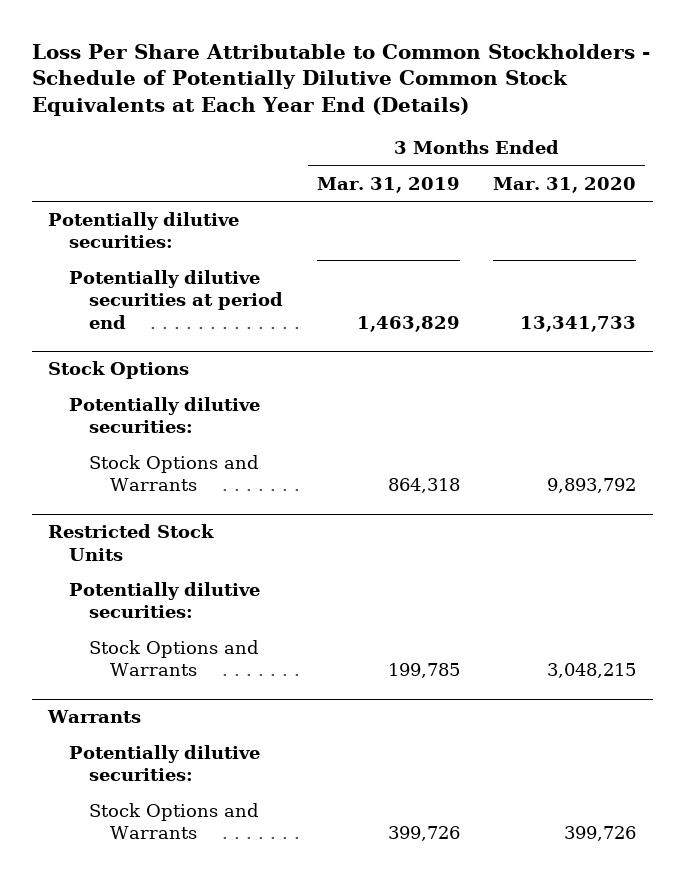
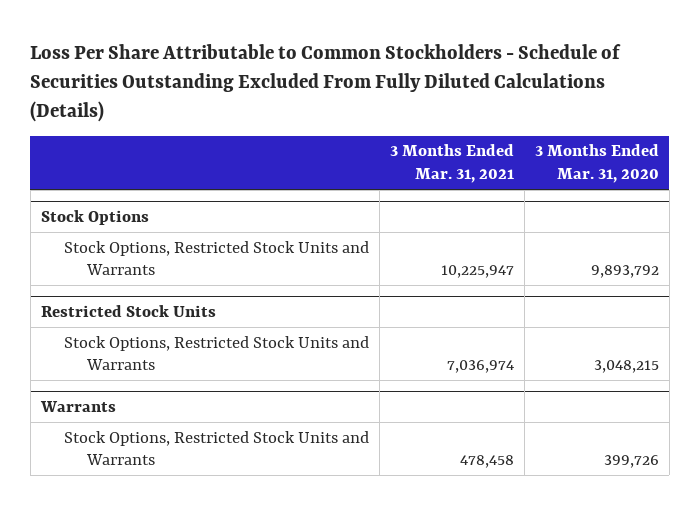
- Loss Per Share Attributable to Common Stockholders - Schedule of Potentially Dilutive Common Stock Equivalents at Each Year End (Details)
+ Loss Per Share Attributable to Common Stockholders - Schedule of Securities Outstanding Excluded From Fully Diluted Calculations (Details)
- | 3 Months Ended Mar. 31, 2019 | 3 Months Ended Mar. 31, 2020
+ | 3 Months Ended Mar. 31, 2021 | 3 Months Ended Mar. 31, 2020
- Potentially dilutive securities:
- Potentially dilutive securities at period end | 1,463,829 | 13,341,733
@ Stock Options
- Potentially dilutive securities:
- Stock Options and Warrants | 864,318 | 9,893,792
+ Stock Options, Restricted Stock Units and Warrants | 10,225,947 | 9,893,792
@ Restricted Stock Units
- Potentially dilutive securities:
- Stock Options and Warrants | 199,785 | 3,048,215
+ Stock Options, Restricted Stock Units and Warrants | 7,036,974 | 3,048,215
@ Warrants
- Potentially dilutive securities:
- Stock Options and Warrants | 399,726 | 399,726
+ Stock Options, Restricted Stock Units and Warrants | 478,458 | 399,726

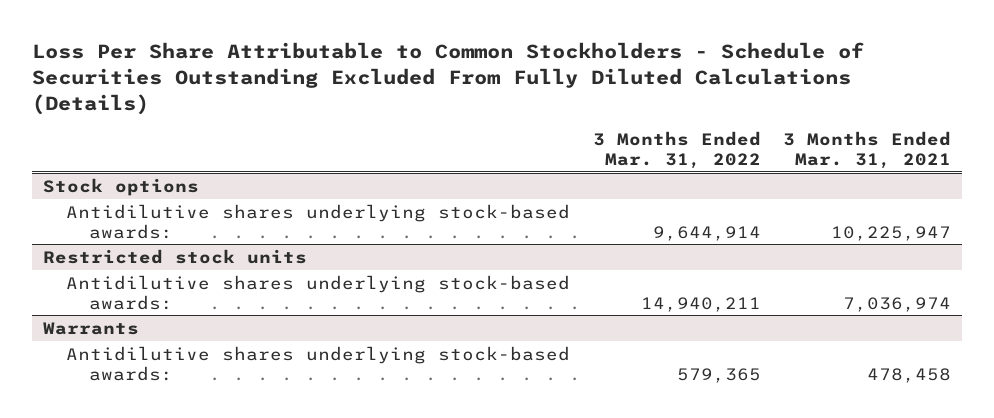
- | 3 Months Ended Mar. 31, 2021 | 3 Months Ended Mar. 31, 2020
+ | 3 Months Ended Mar. 31, 2022 | 3 Months Ended Mar. 31, 2021
- Stock Options
- Stock Options, Restricted Stock Units and Warrants | 10,225,947 | 9,893,792
- Restricted Stock Units
- Stock Options, Restricted Stock Units and Warrants | 7,036,974 | 3,048,215
+ Stock options
+ Antidilutive shares underlying stock-based awards: | 9,644,914 | 10,225,947
+ Restricted stock units
+ Antidilutive shares underlying stock-based awards: | 14,940,211 | 7,036,974
@ Warrants
- Stock Options, Restricted Stock Units and Warrants | 478,458 | 399,726
+ Antidilutive shares underlying stock-based awards: | 579,365 | 478,458

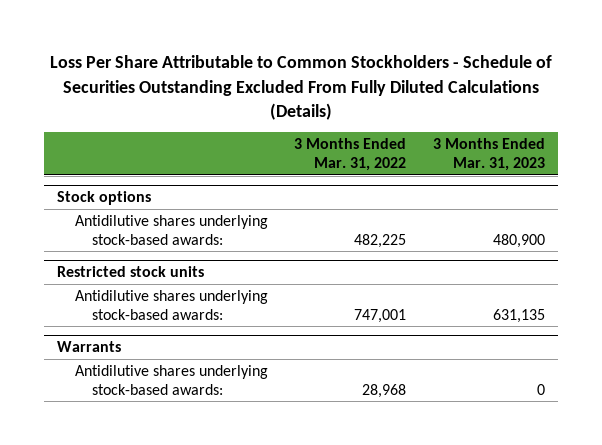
- | 3 Months Ended Mar. 31, 2022 | 3 Months Ended Mar. 31, 2021
+ | 3 Months Ended Mar. 31, 2022 | 3 Months Ended Mar. 31, 2023
@ Stock options
- Antidilutive shares underlying stock-based awards: | 9,644,914 | 10,225,947
+ Antidilutive shares underlying stock-based awards: | 482,225 | 480,900
@ Restricted stock units
- Antidilutive shares underlying stock-based awards: | 14,940,211 | 7,036,974
+ Antidilutive shares underlying stock-based awards: | 747,001 | 631,135
@ Warrants
- Antidilutive shares underlying stock-based awards: | 579,365 | 478,458
+ Antidilutive shares underlying stock-based awards: | 28,968 | 0

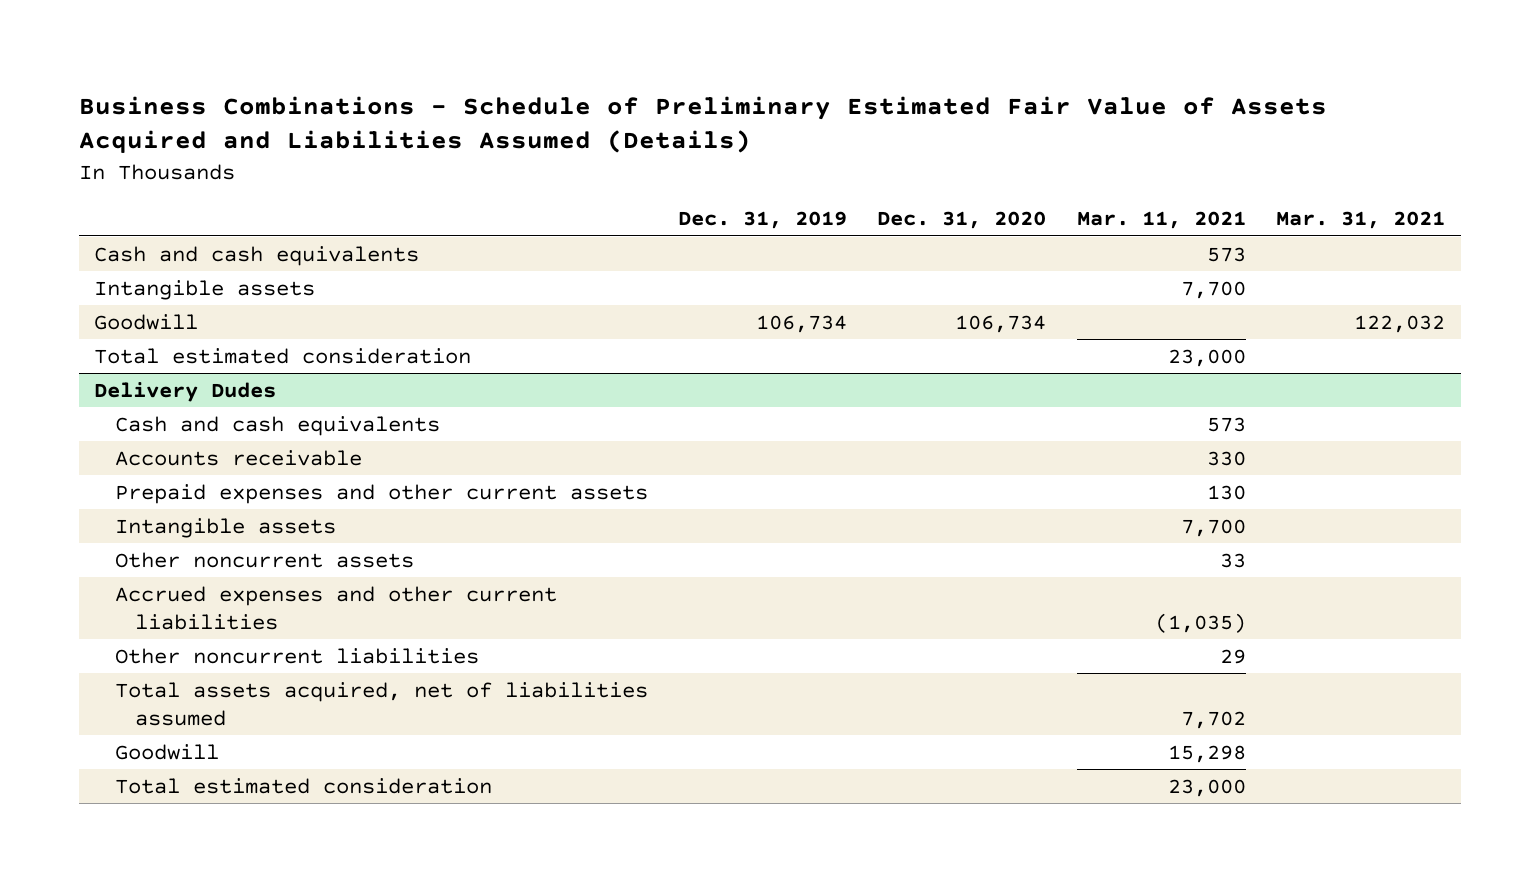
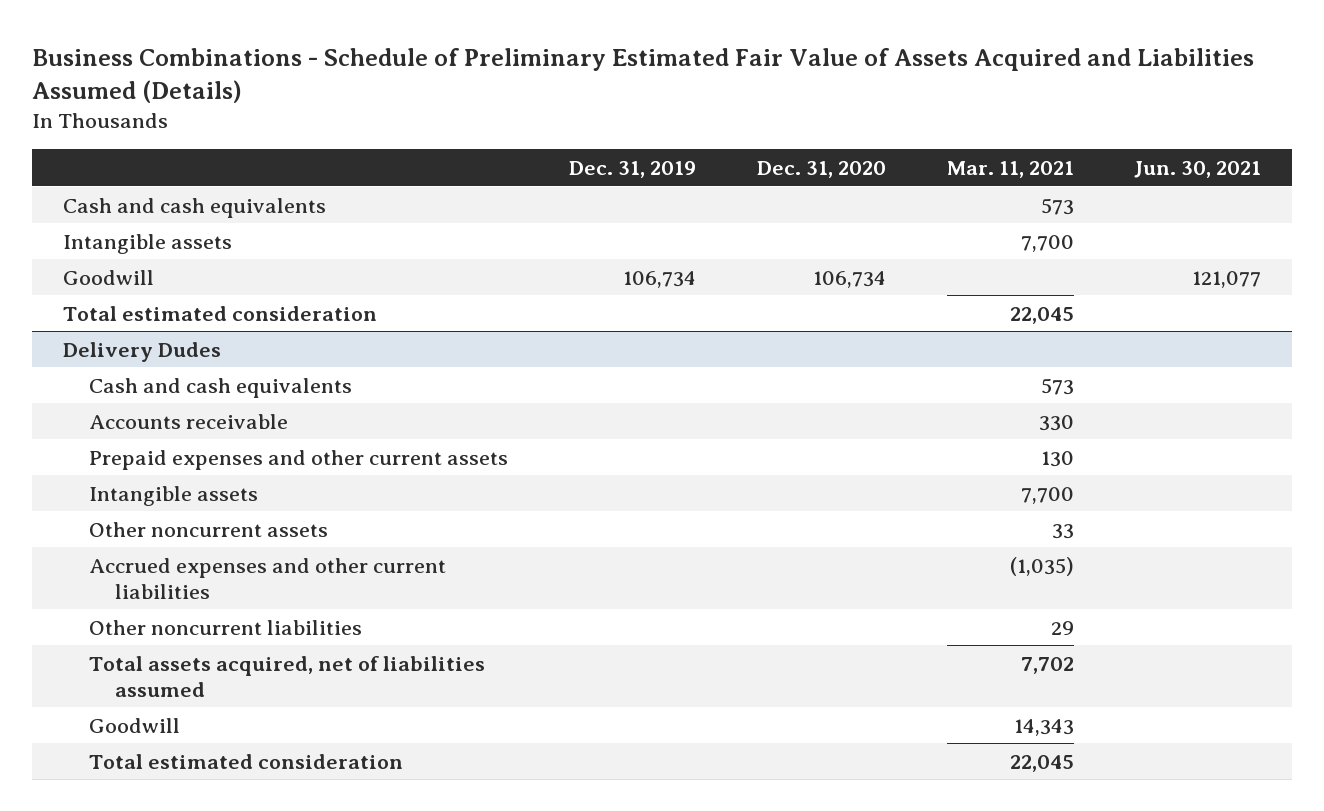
- | Dec. 31, 2019 | Dec. 31, 2020 | Mar. 11, 2021 | Mar. 31, 2021
+ | Dec. 31, 2019 | Dec. 31, 2020 | Mar. 11, 2021 | Jun. 30, 2021
- Total estimated consideration | | | 23,000 |
+ Total estimated consideration | | | 22,045 |
@ Delivery Dudes
- Goodwill | | | 15,298 |
- Total estimated consideration | | | 23,000 |
+ Goodwill | | | 14,343 |
+ Total estimated consideration | | | 22,045 |

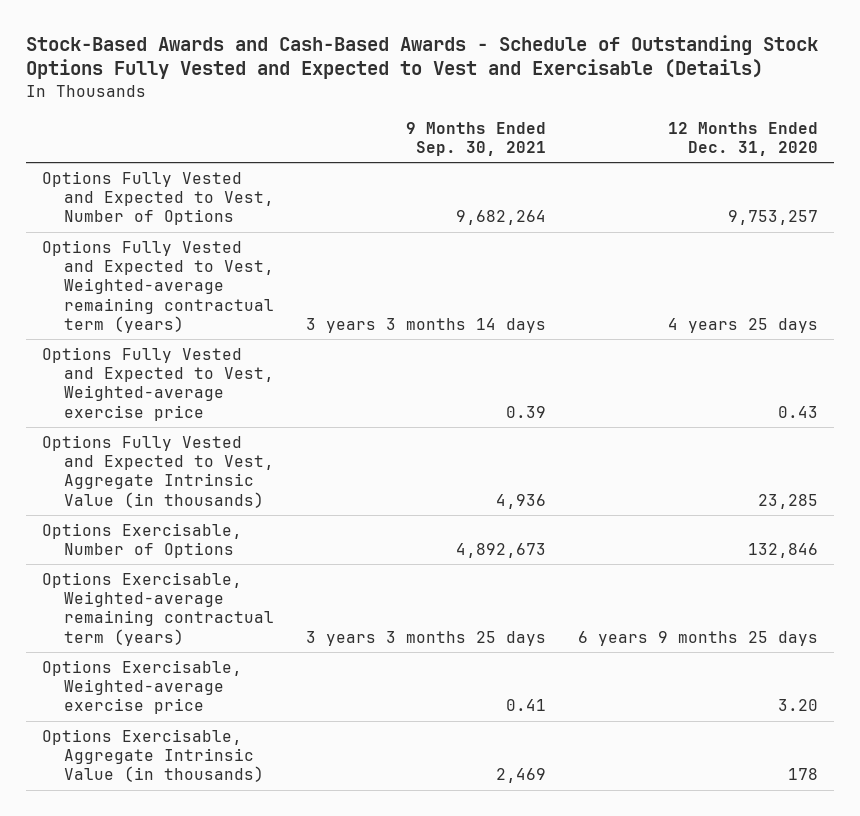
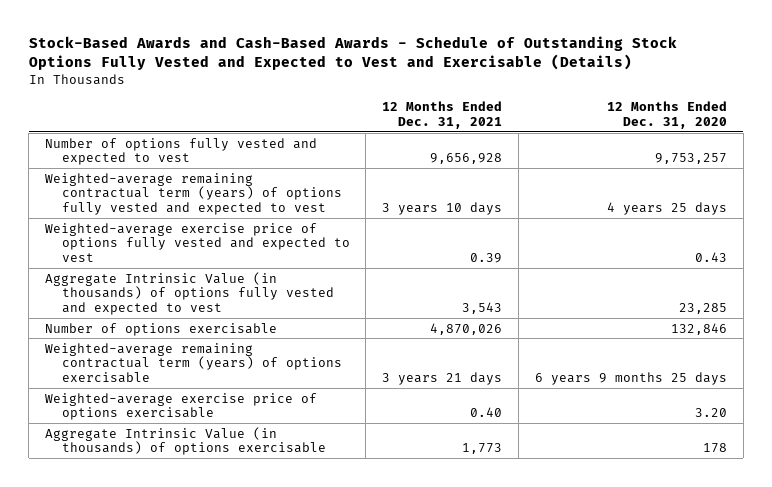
- | 9 Months Ended Sep. 30, 2021 | 12 Months Ended Dec. 31, 2020
+ | 12 Months Ended Dec. 31, 2021 | 12 Months Ended Dec. 31, 2020
- Options Fully Vested and Expected to Vest, Number of Options | 9,682,264 | 9,753,257
- Options Fully Vested and Expected to Vest, Weighted-average remaining contractual term (years) | 3 years 3 months 14 days | 4 years 25 days
- Options Fully Vested and Expected to Vest, Weighted-average exercise price | 0.39 | 0.43
- Options Fully Vested and Expected to Vest, Aggregate Intrinsic Value (in thousands) | 4,936 | 23,285
- Options Exercisable, Number of Options | 4,892,673 | 132,846
- Options Exercisable, Weighted-average remaining contractual term (years) | 3 years 3 months 25 days | 6 years 9 months 25 days
- Options Exercisable, Weighted-average exercise price | 0.41 | 3.20
- Options Exercisable, Aggregate Intrinsic Value (in thousands) | 2,469 | 178
+ Number of options fully vested and expected to vest | 9,656,928 | 9,753,257
+ Weighted-average remaining contractual term (years) of options fully vested and expected to vest | 3 years 10 days | 4 years 25 days
+ Weighted-average exercise price of options fully vested and expected to vest | 0.39 | 0.43
+ Aggregate Intrinsic Value (in thousands) of options fully vested and expected to vest | 3,543 | 23,285
+ Number of options exercisable | 4,870,026 | 132,846
+ Weighted-average remaining contractual term (years) of options exercisable | 3 years 21 days | 6 years 9 months 25 days
+ Weighted-average exercise price of options exercisable | 0.40 | 3.20
+ Aggregate Intrinsic Value (in thousands) of options exercisable | 1,773 | 178

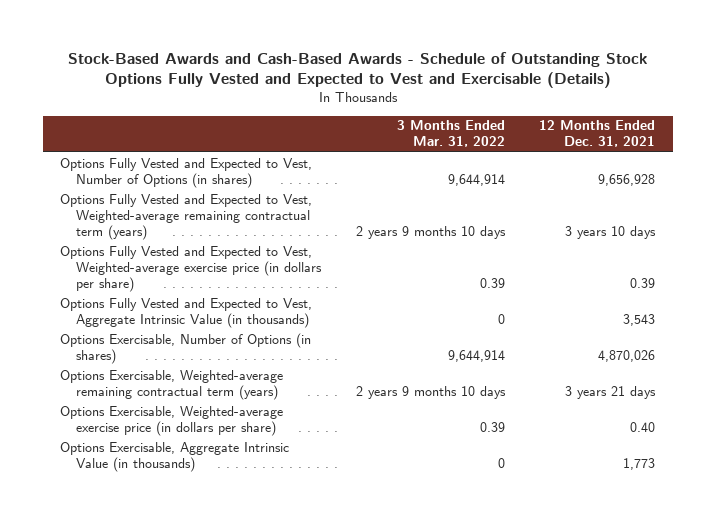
- | 12 Months Ended Dec. 31, 2021 | 12 Months Ended Dec. 31, 2020
+ | 3 Months Ended Mar. 31, 2022 | 12 Months Ended Dec. 31, 2021
- Number of options fully vested and expected to vest | 9,656,928 | 9,753,257
- Weighted-average remaining contractual term (years) of options fully vested and expected to vest | 3 years 10 days | 4 years 25 days
- Weighted-average exercise price of options fully vested and expected to vest | 0.39 | 0.43
- Aggregate Intrinsic Value (in thousands) of options fully vested and expected to vest | 3,543 | 23,285
- Number of options exercisable | 4,870,026 | 132,846
- Weighted-average remaining contractual term (years) of options exercisable | 3 years 21 days | 6 years 9 months 25 days
- Weighted-average exercise price of options exercisable | 0.40 | 3.20
- Aggregate Intrinsic Value (in thousands) of options exercisable | 1,773 | 178
+ Options Fully Vested and Expected to Vest, Number of Options (in shares) | 9,644,914 | 9,656,928
+ Options Fully Vested and Expected to Vest, Weighted-average remaining contractual term (years) | 2 years 9 months 10 days | 3 years 10 days
+ Options Fully Vested and Expected to Vest, Weighted-average exercise price (in dollars per share) | 0.39 | 0.39
+ Options Fully Vested and Expected to Vest, Aggregate Intrinsic Value (in thousands) | 0 | 3,543
+ Options Exercisable, Number of Options (in shares) | 9,644,914 | 4,870,026
+ Options Exercisable, Weighted-average remaining contractual term (years) | 2 years 9 months 10 days | 3 years 21 days
+ Options Exercisable, Weighted-average exercise price (in dollars per share) | 0.39 | 0.40
+ Options Exercisable, Aggregate Intrinsic Value (in thousands) | 0 | 1,773

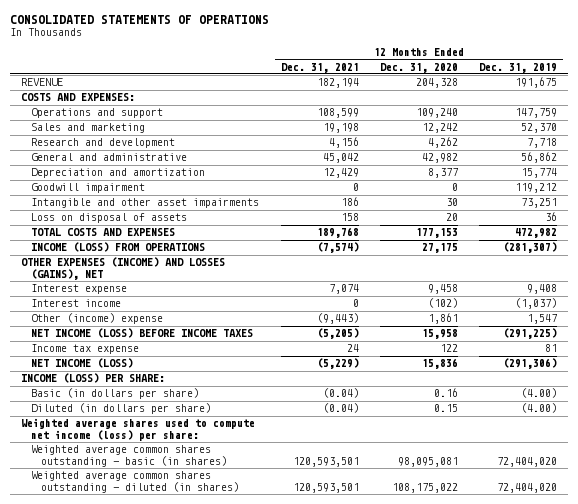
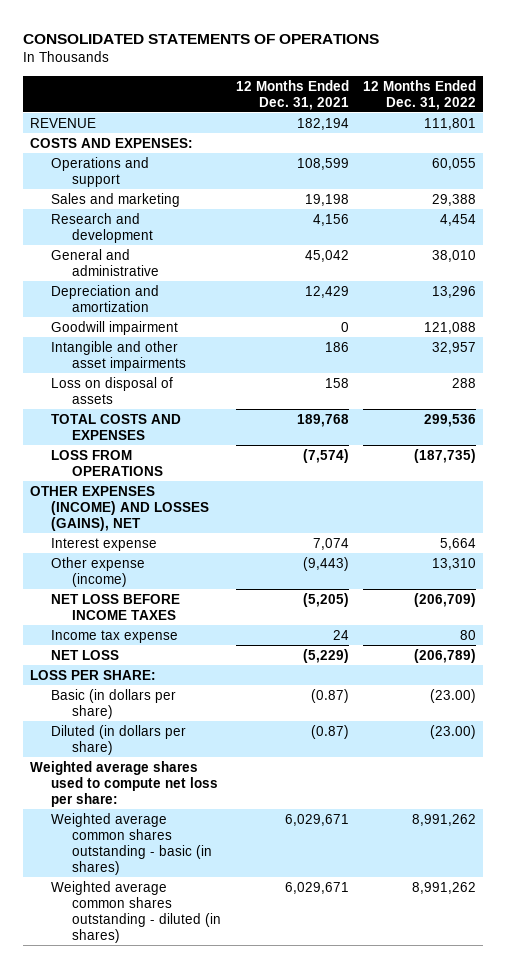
- | 12 Months Ended Dec. 31, 2021 | 12 Months Ended Dec. 31, 2020 | 12 Months Ended Dec. 31, 2019
+ | 12 Months Ended Dec. 31, 2021 | 12 Months Ended Dec. 31, 2022
- INCOME (LOSS) FROM OPERATIONS | (7,574) | 27,175 | (281,307)
+ LOSS FROM OPERATIONS | (7,574) | (187,735)
- Interest income | 0 | (102) | (1,037)
- Other (income) expense | (9,443) | 1,861 | 1,547
- NET INCOME (LOSS) BEFORE INCOME TAXES | (5,205) | 15,958 | (291,225)
+ Other expense (income) | (9,443) | 13,310
+ NET LOSS BEFORE INCOME TAXES | (5,205) | (206,709)
- NET INCOME (LOSS) | (5,229) | 15,836 | (291,306)
- INCOME (LOSS) PER SHARE:
- Basic (in dollars per share) | (0.04) | 0.16 | (4.00)
- Diluted (in dollars per share) | (0.04) | 0.15 | (4.00)
- Weighted average shares used to compute net income (loss) per share:
- Weighted average common shares outstanding - basic (in shares) | 120,593,501 | 98,095,081 | 72,404,020
- Weighted average common shares outstanding - diluted (in shares) | 120,593,501 | 108,175,022 | 72,404,020
+ NET LOSS | (5,229) | (206,789)
+ LOSS PER SHARE:
+ Basic (in dollars per share) | (0.87) | (23.00)
+ Diluted (in dollars per share) | (0.87) | (23.00)
+ Weighted average shares used to compute net loss per share:
+ Weighted average common shares outstanding - basic (in shares) | 6,029,671 | 8,991,262
+ Weighted average common shares outstanding - diluted (in shares) | 6,029,671 | 8,991,262

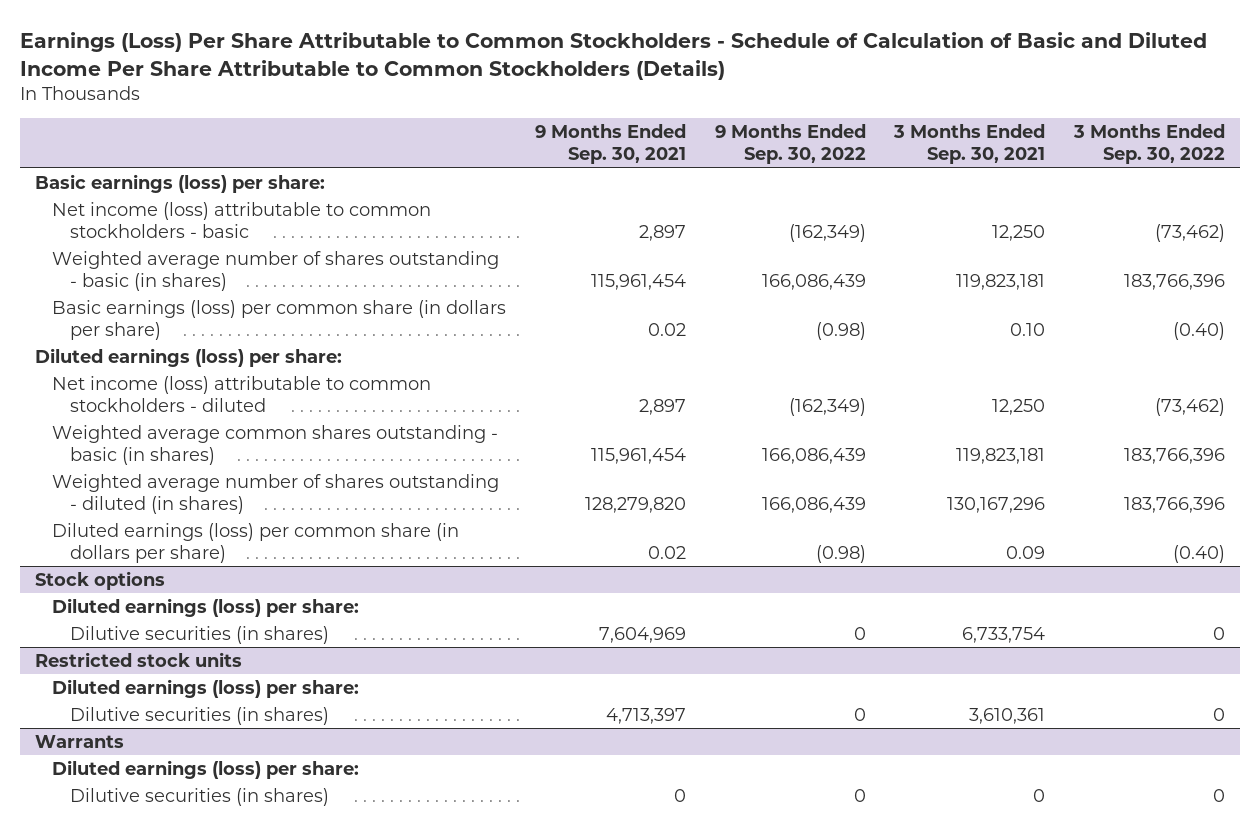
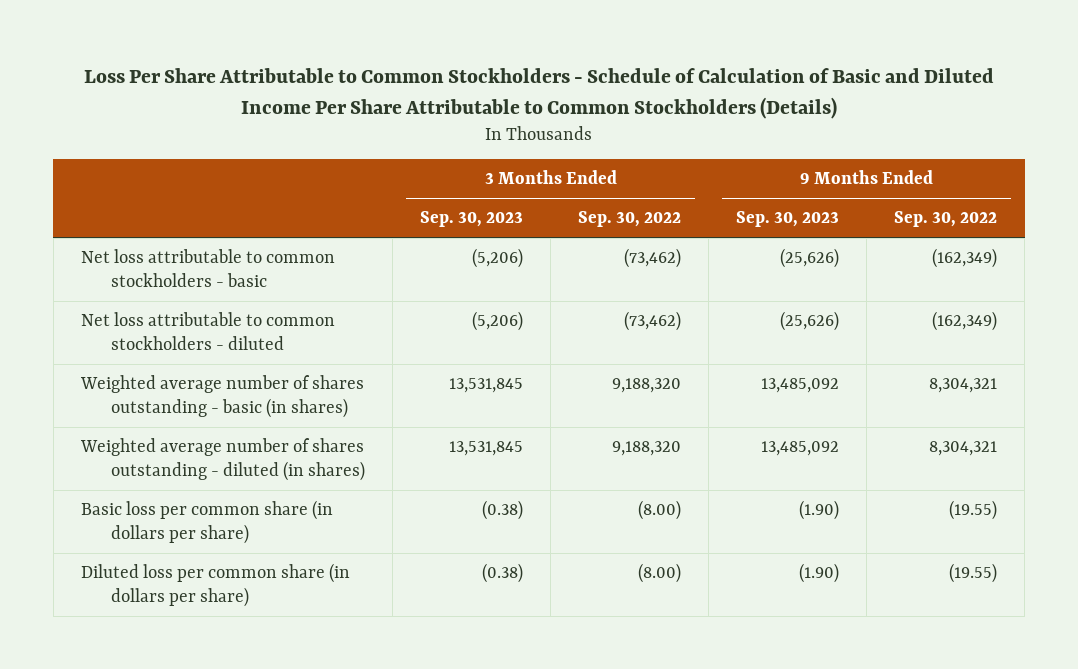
- Earnings (Loss) Per Share Attributable to Common Stockholders - Schedule of Calculation of Basic and Diluted Income Per Share Attributable to Common Stockholders (Details)
+ Loss Per Share Attributable to Common Stockholders - Schedule of Calculation of Basic and Diluted Income Per Share Attributable to Common Stockholders (Details)
- | 9 Months Ended Sep. 30, 2021 | 9 Months Ended Sep. 30, 2022 | 3 Months Ended Sep. 30, 2021 | 3 Months Ended Sep. 30, 2022
+ | 3 Months Ended Sep. 30, 2023 | 3 Months Ended Sep. 30, 2022 | 9 Months Ended Sep. 30, 2023 | 9 Months Ended Sep. 30, 2022
- Basic earnings (loss) per share:
- Net income (loss) attributable to common stockholders - basic | 2,897 | (162,349) | 12,250 | (73,462)
- Weighted average number of shares outstanding - basic (in shares) | 115,961,454 | 166,086,439 | 119,823,181 | 183,766,396
- Basic earnings (loss) per common share (in dollars per share) | 0.02 | (0.98) | 0.10 | (0.40)
- Diluted earnings (loss) per share:
- Net income (loss) attributable to common stockholders - diluted | 2,897 | (162,349) | 12,250 | (73,462)
- Weighted average common shares outstanding - basic (in shares) | 115,961,454 | 166,086,439 | 119,823,181 | 183,766,396
- Weighted average number of shares outstanding - diluted (in shares) | 128,279,820 | 166,086,439 | 130,167,296 | 183,766,396
- Diluted earnings (loss) per common share (in dollars per share) | 0.02 | (0.98) | 0.09 | (0.40)
- Stock options
- Diluted earnings (loss) per share:
- Dilutive securities (in shares) | 7,604,969 | 0 | 6,733,754 | 0
- Restricted stock units
- Diluted earnings (loss) per share:
- Dilutive securities (in shares) | 4,713,397 | 0 | 3,610,361 | 0
- Warrants
- Diluted earnings (loss) per share:
- Dilutive securities (in shares) | 0 | 0 | 0 | 0
+ Net loss attributable to common stockholders - basic | (5,206) | (73,462) | (25,626) | (162,349)
+ Net loss attributable to common stockholders - diluted | (5,206) | (73,462) | (25,626) | (162,349)
+ Weighted average number of shares outstanding - basic (in shares) | 13,531,845 | 9,188,320 | 13,485,092 | 8,304,321
+ Weighted average number of shares outstanding - diluted (in shares) | 13,531,845 | 9,188,320 | 13,485,092 | 8,304,321
+ Basic loss per common share (in dollars per share) | (0.38) | (8.00) | (1.90) | (19.55)
+ Diluted loss per common share (in dollars per share) | (0.38) | (8.00) | (1.90) | (19.55)

